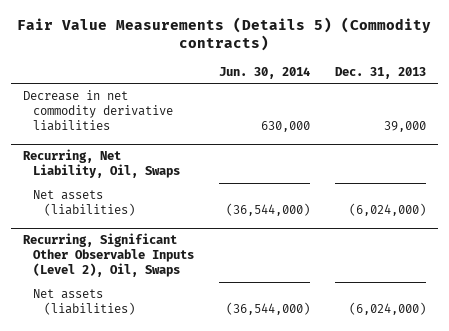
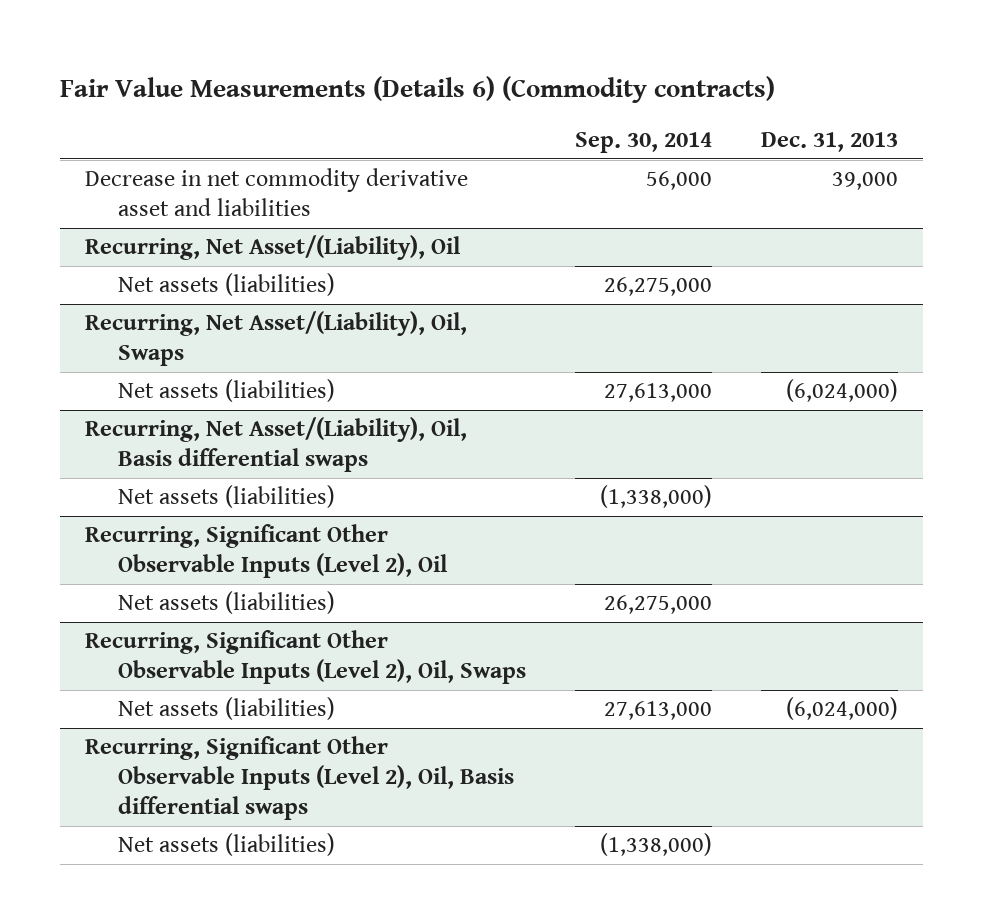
- Fair Value Measurements (Details 5) (Commodity contracts)
+ Fair Value Measurements (Details 6) (Commodity contracts)
- | Jun. 30, 2014 | Dec. 31, 2013
+ | Sep. 30, 2014 | Dec. 31, 2013
- Decrease in net commodity derivative liabilities | 630,000 | 39,000
- Recurring, Net Liability, Oil, Swaps
+ Decrease in net commodity derivative asset and liabilities | 56,000 | 39,000
+ Recurring, Net Asset/(Liability), Oil
+ Net assets (liabilities) | 26,275,000 |
+ Recurring, Net Asset/(Liability), Oil, Swaps
+ Recurring, Net Asset/(Liability), Oil, Basis differential swaps
+ Net assets (liabilities) | (1,338,000) |
+ Recurring, Significant Other Observable Inputs (Level 2), Oil
+ Net assets (liabilities) | 26,275,000 |
+ Recurring, Significant Other Observable Inputs (Level 2), Oil, Basis differential swaps
+ Net assets (liabilities) | (1,338,000) |

